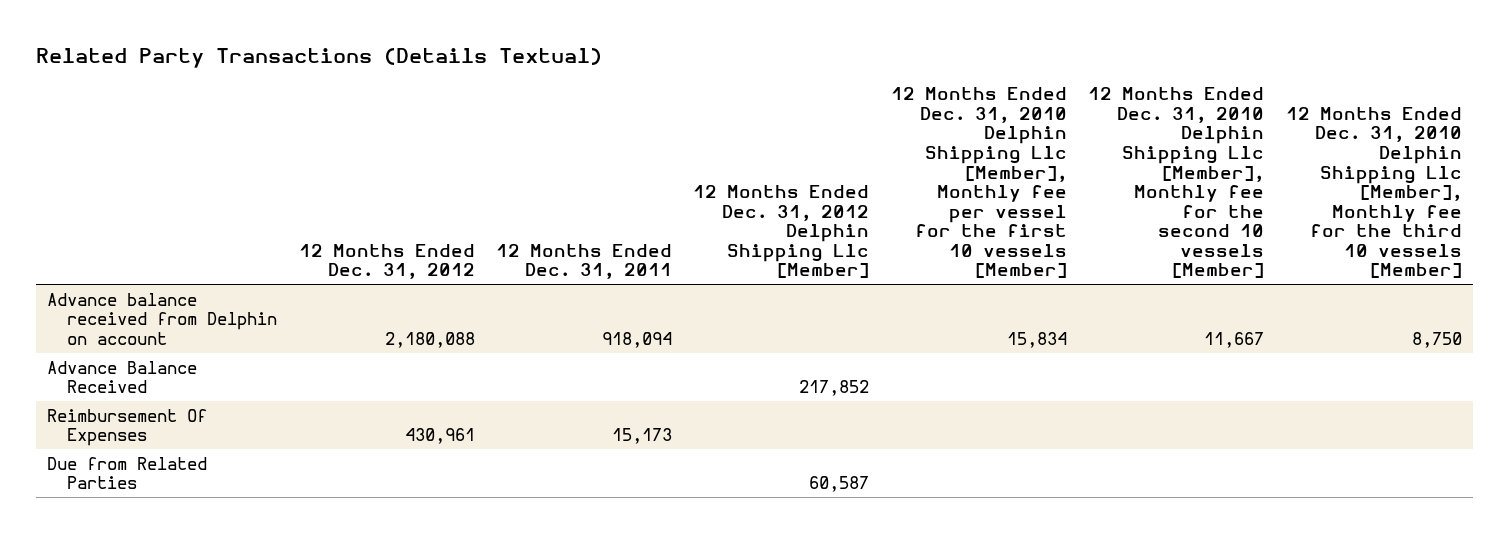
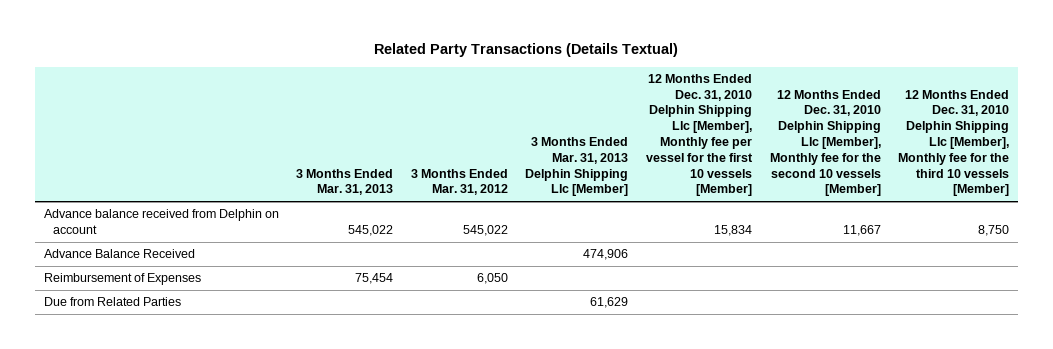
- | 12 Months Ended Dec. 31, 2012 | 12 Months Ended Dec. 31, 2011 | 12 Months Ended Dec. 31, 2012 Delphin Shipping Llc [Member] | 12 Months Ended Dec. 31, 2010 Delphin Shipping Llc [Member], Monthly fee per vessel for the first 10 vessels [Member] | 12 Months Ended Dec. 31, 2010 Delphin Shipping Llc [Member], Monthly fee for the second 10 vessels [Member] | 12 Months Ended Dec. 31, 2010 Delphin Shipping Llc [Member], Monthly fee for the third 10 vessels [Member]
+ | 3 Months Ended Mar. 31, 2013 | 3 Months Ended Mar. 31, 2012 | 3 Months Ended Mar. 31, 2013 Delphin Shipping Llc [Member] | 12 Months Ended Dec. 31, 2010 Delphin Shipping Llc [Member], Monthly fee per vessel for the first 10 vessels [Member] | 12 Months Ended Dec. 31, 2010 Delphin Shipping Llc [Member], Monthly fee for the second 10 vessels [Member] | 12 Months Ended Dec. 31, 2010 Delphin Shipping Llc [Member], Monthly fee for the third 10 vessels [Member]
- Reimbursement Of Expenses | 430,961 | 15,173 | | | |
+ Reimbursement of Expenses | 75,454 | 6,050 | | | |

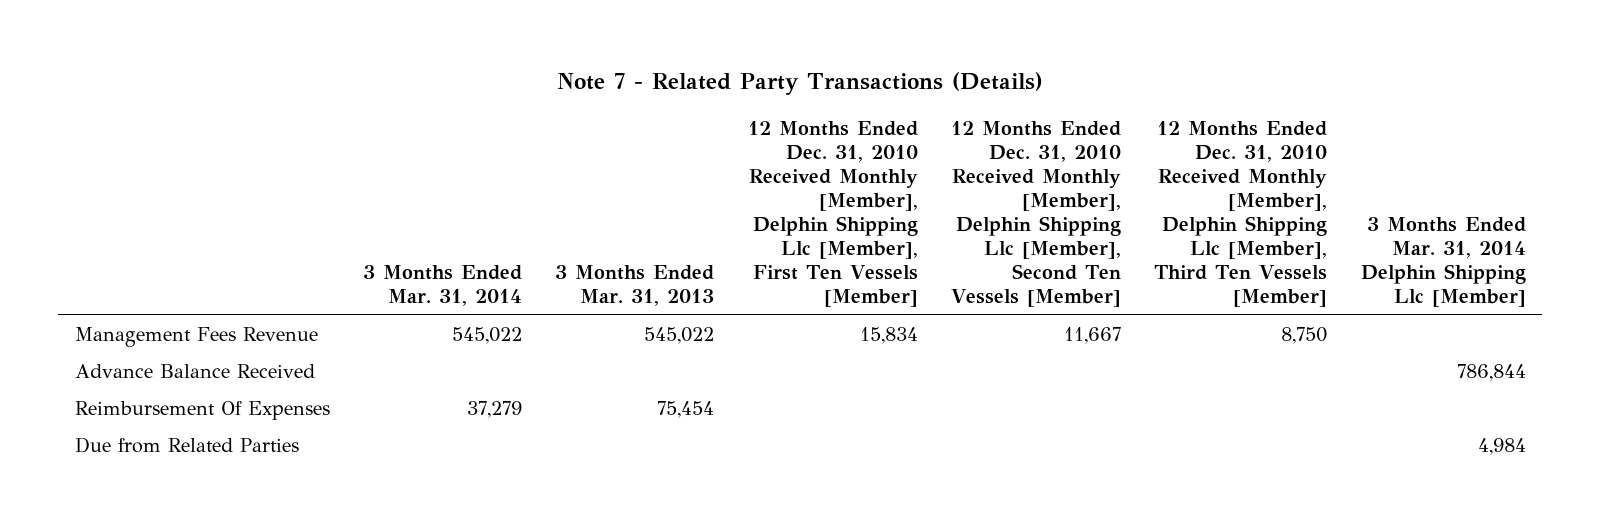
- Related Party Transactions (Details Textual)
+ Note 7 - Related Party Transactions (Details)
- | 3 Months Ended Mar. 31, 2013 | 3 Months Ended Mar. 31, 2012 | 3 Months Ended Mar. 31, 2013 Delphin Shipping Llc [Member] | 12 Months Ended Dec. 31, 2010 Delphin Shipping Llc [Member], Monthly fee per vessel for the first 10 vessels [Member] | 12 Months Ended Dec. 31, 2010 Delphin Shipping Llc [Member], Monthly fee for the second 10 vessels [Member] | 12 Months Ended Dec. 31, 2010 Delphin Shipping Llc [Member], Monthly fee for the third 10 vessels [Member]
+ | 3 Months Ended Mar. 31, 2014 | 3 Months Ended Mar. 31, 2013 | 12 Months Ended Dec. 31, 2010 Received Monthly [Member], Delphin Shipping Llc [Member], First Ten Vessels [Member] | 12 Months Ended Dec. 31, 2010 Received Monthly [Member], Delphin Shipping Llc [Member], Second Ten Vessels [Member] | 12 Months Ended Dec. 31, 2010 Received Monthly [Member], Delphin Shipping Llc [Member], Third Ten Vessels [Member] | 3 Months Ended Mar. 31, 2014 Delphin Shipping Llc [Member]
- Advance balance received from Delphin on account | 545,022 | 545,022 | | 15,834 | 11,667 | 8,750
+ Management Fees Revenue | 545,022 | 545,022 | 15,834 | 11,667 | 8,750 |
- Reimbursement of Expenses | 75,454 | 6,050 | | | |
+ Reimbursement Of Expenses | 37,279 | 75,454 | | | |

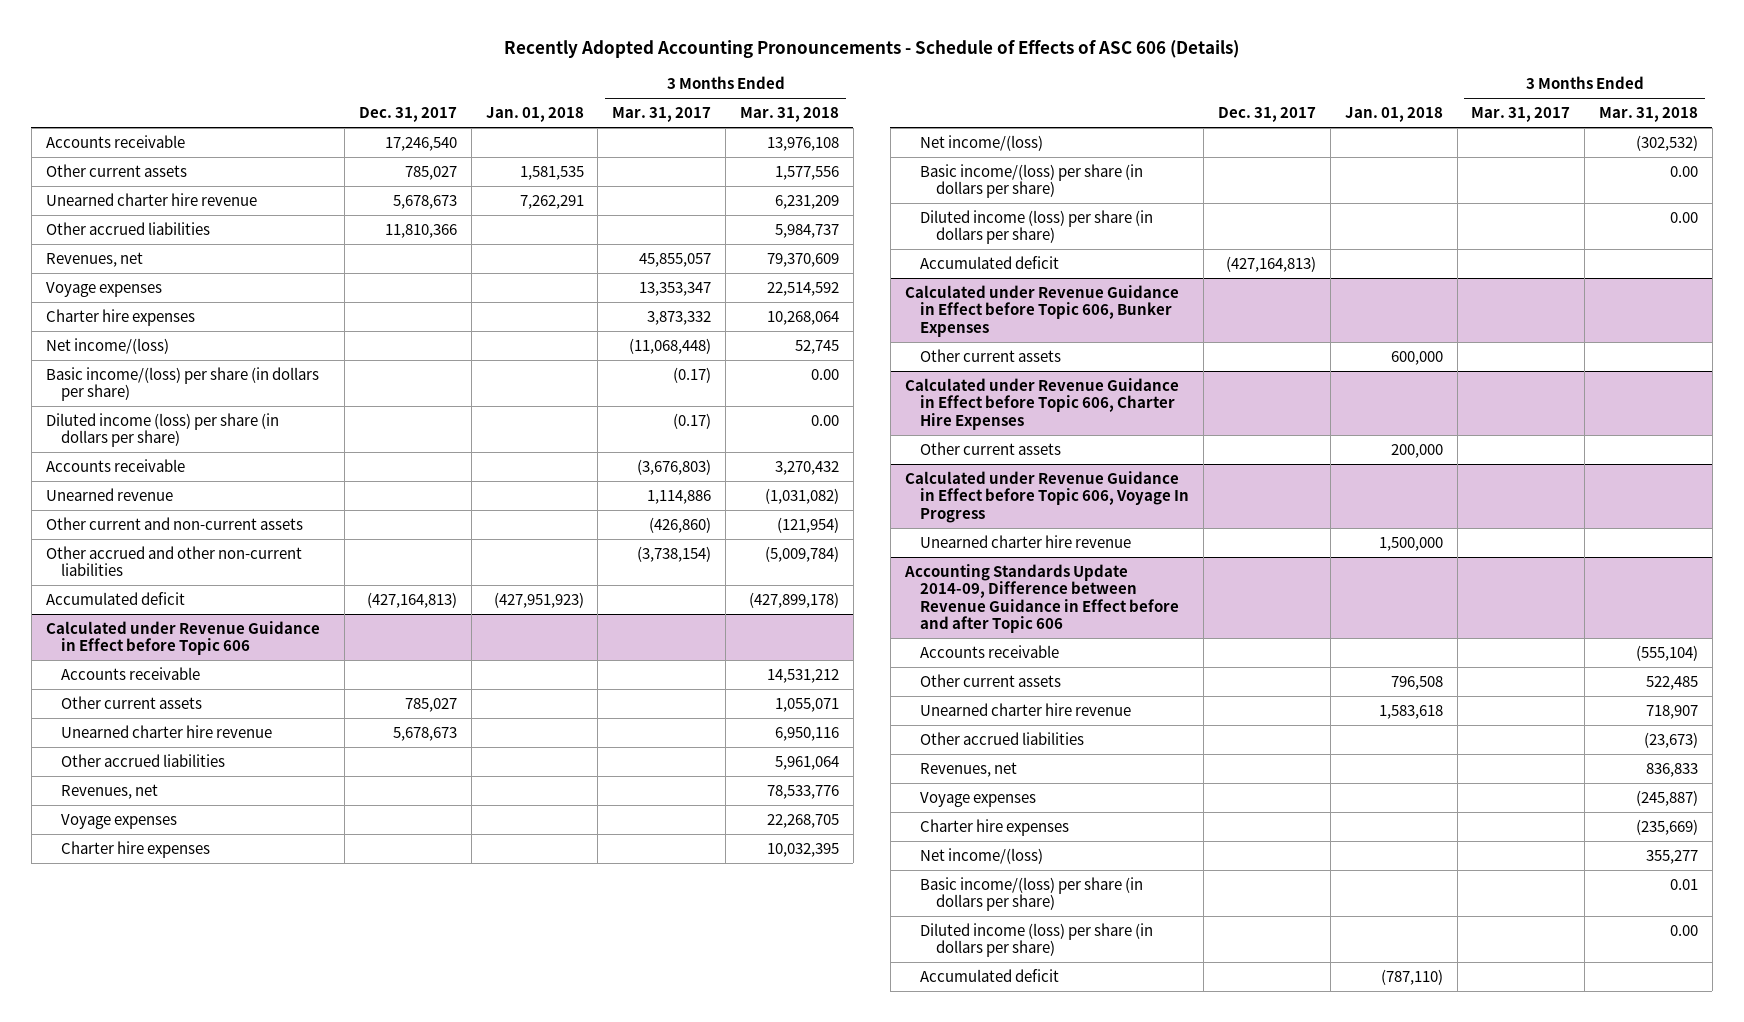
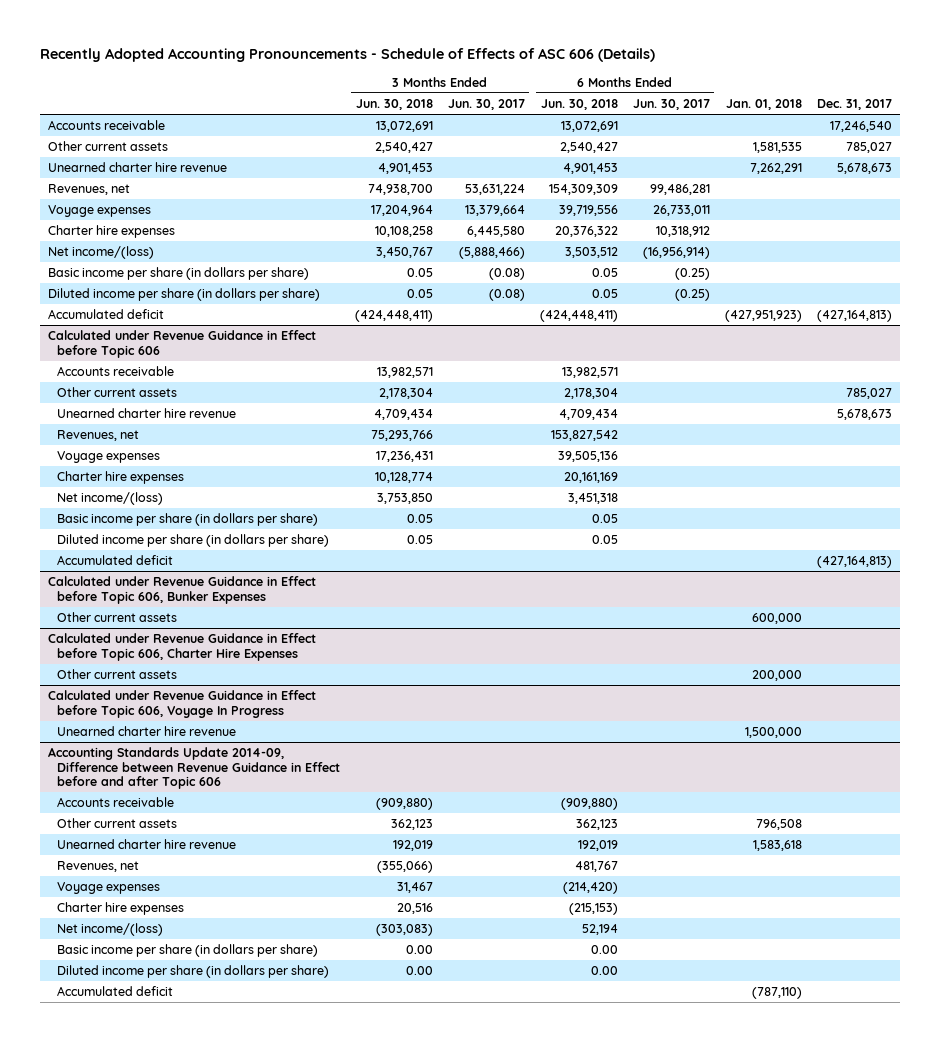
- | Dec. 31, 2017 | Jan. 01, 2018 | 3 Months Ended Mar. 31, 2017 | 3 Months Ended Mar. 31, 2018
+ | 3 Months Ended Jun. 30, 2018 | 3 Months Ended Jun. 30, 2017 | 6 Months Ended Jun. 30, 2018 | 6 Months Ended Jun. 30, 2017 | Jan. 01, 2018 | Dec. 31, 2017
- Other accrued liabilities | 11,810,366 | | | 5,984,737
- Basic income/(loss) per share (in dollars per share) | | | (0.17) | 0.00
- Diluted income (loss) per share (in dollars per share) | | | (0.17) | 0.00
- Accounts receivable | | | (3,676,803) | 3,270,432
- Unearned revenue | | | 1,114,886 | (1,031,082)
- Other current and non-current assets | | | (426,860) | (121,954)
- Other accrued and other non-current liabilities | | | (3,738,154) | (5,009,784)
+ Basic income per share (in dollars per share) | 0.05 | (0.08) | 0.05 | (0.25) | |
+ Diluted income per share (in dollars per share) | 0.05 | (0.08) | 0.05 | (0.25) | |
@ Calculated under Revenue Guidance in Effect before Topic 606
- Other accrued liabilities | | | | 5,961,064
- Basic income/(loss) per share (in dollars per share) | | | | 0.00
- Diluted income (loss) per share (in dollars per share) | | | | 0.00
+ Basic income per share (in dollars per share) | 0.05 | | 0.05 | | |
+ Diluted income per share (in dollars per share) | 0.05 | | 0.05 | | |
@ Accounting Standards Update 2014-09, Difference between Revenue Guidance in Effect before and after Topic 606
- Other accrued liabilities | | | | (23,673)
- Basic income/(loss) per share (in dollars per share) | | | | 0.01
- Diluted income (loss) per share (in dollars per share) | | | | 0.00
+ Basic income per share (in dollars per share) | 0.00 | | 0.00 | | |
+ Diluted income per share (in dollars per share) | 0.00 | | 0.00 | | |

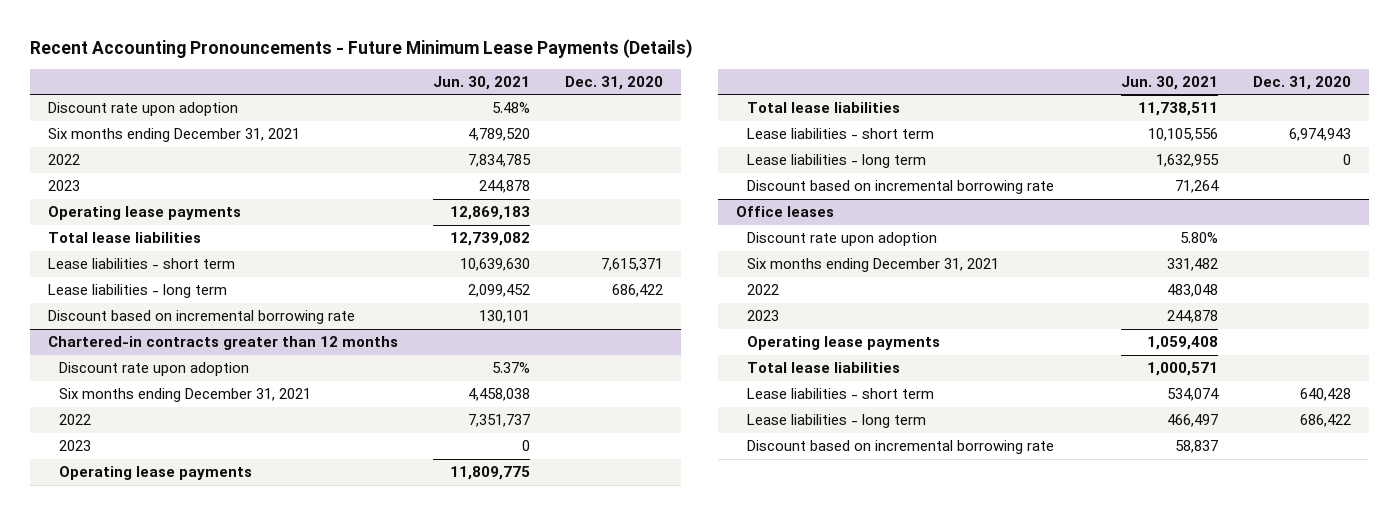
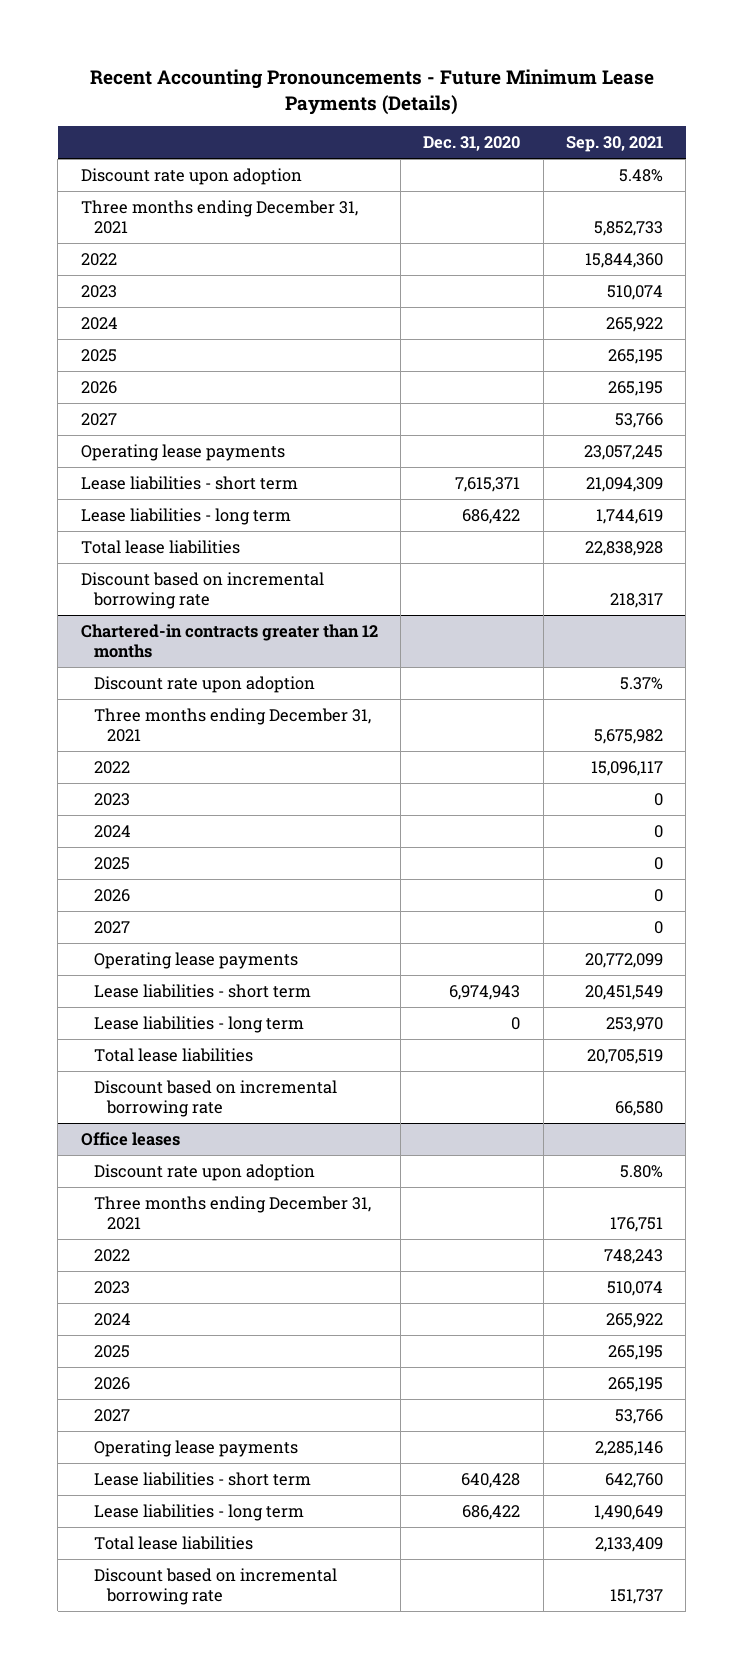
- | Jun. 30, 2021 | Dec. 31, 2020
+ | Dec. 31, 2020 | Sep. 30, 2021
- Six months ending December 31, 2021 | 4,789,520 |
+ Three months ending December 31, 2021 | | 5,852,733
+ 2024 | | 265,922
+ 2025 | | 265,195
+ 2026 | | 265,195
+ 2027 | | 53,766
moved down: Total lease liabilities | | 22,838,928
@ Chartered-in contracts greater than 12 months
- Six months ending December 31, 2021 | 4,458,038 |
+ Three months ending December 31, 2021 | | 5,675,982
+ 2024 | | 0
+ 2025 | | 0
+ 2026 | | 0
+ 2027 | | 0
moved down: Total lease liabilities | | 20,705,519
@ Office leases
- Six months ending December 31, 2021 | 331,482 |
+ Three months ending December 31, 2021 | | 176,751
+ 2024 | | 265,922
+ 2025 | | 265,195
+ 2026 | | 265,195
+ 2027 | | 53,766
moved down: Total lease liabilities | | 2,133,409

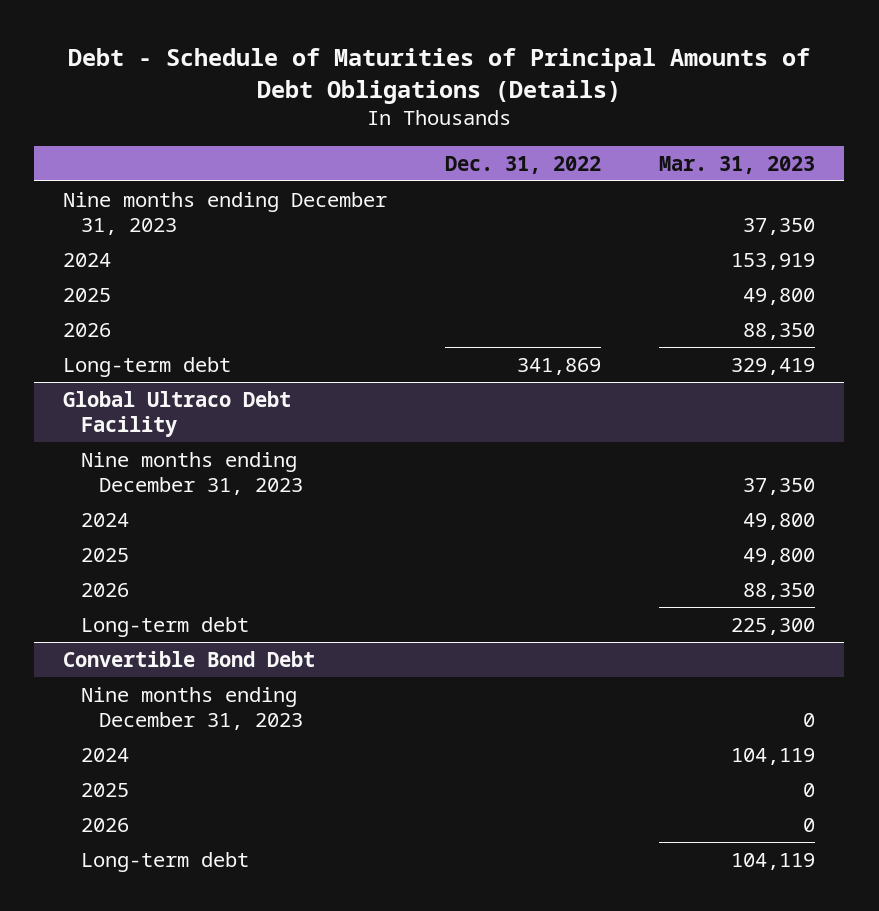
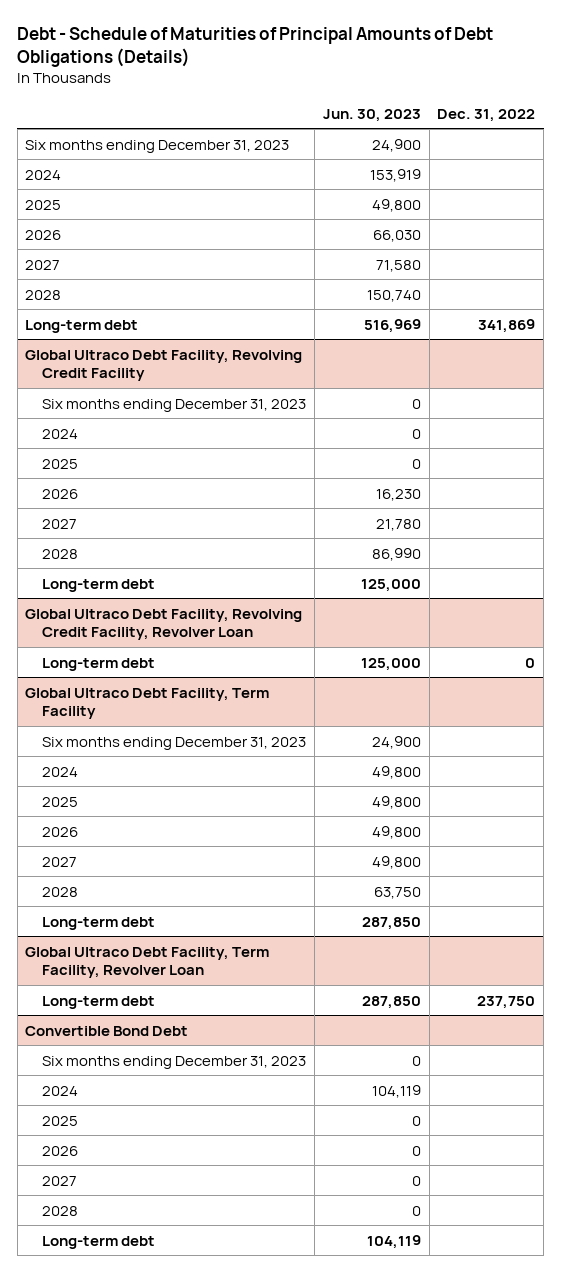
- | Dec. 31, 2022 | Mar. 31, 2023
+ | Jun. 30, 2023 | Dec. 31, 2022
- Nine months ending December 31, 2023 | | 37,350
+ Six months ending December 31, 2023 | 24,900 |
+ 2027 | 71,580 |
+ 2028 | 150,740 |
- Global Ultraco Debt Facility
- Nine months ending December 31, 2023 | | 37,350
+ Global Ultraco Debt Facility, Revolving Credit Facility
+ Six months ending December 31, 2023 | 0 |
+ 2024 | 0 |
+ 2025 | 0 |
+ 2026 | 16,230 |
+ 2027 | 21,780 |
+ 2028 | 86,990 |
+ Long-term debt | 125,000 |
+ Global Ultraco Debt Facility, Revolving Credit Facility, Revolver Loan
+ Long-term debt | 125,000 | 0
+ Global Ultraco Debt Facility, Term Facility
+ Six months ending December 31, 2023 | 24,900 |
+ 2027 | 49,800 |
+ 2028 | 63,750 |
+ Global Ultraco Debt Facility, Term Facility, Revolver Loan
+ Long-term debt | 287,850 | 237,750
@ Convertible Bond Debt
- Nine months ending December 31, 2023 | | 0
+ Six months ending December 31, 2023 | 0 |
+ 2027 | 0 |
+ 2028 | 0 |

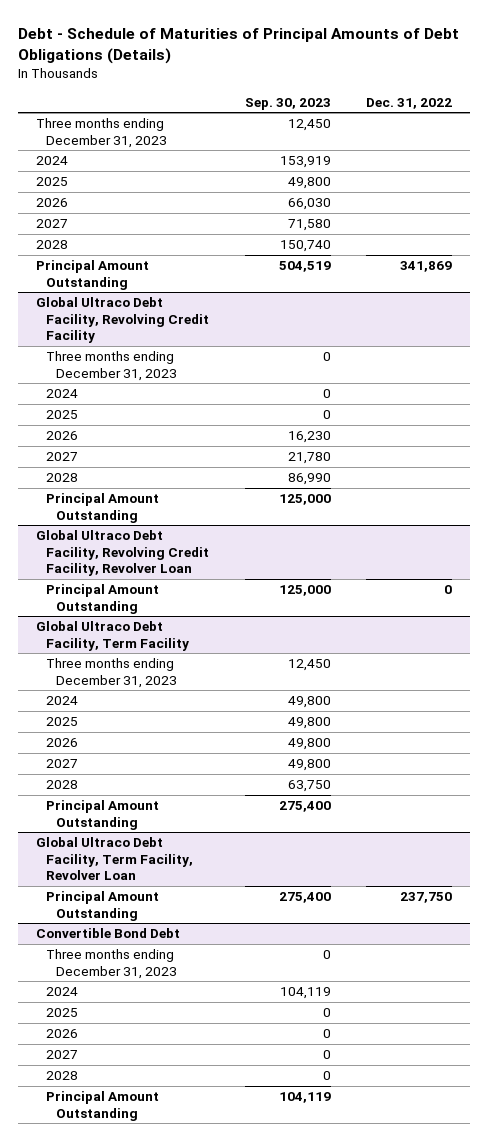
- | Jun. 30, 2023 | Dec. 31, 2022
+ | Sep. 30, 2023 | Dec. 31, 2022
- Six months ending December 31, 2023 | 24,900 |
+ Three months ending December 31, 2023 | 12,450 |
- Long-term debt | 516,969 | 341,869
+ Principal Amount Outstanding | 504,519 | 341,869
@ Global Ultraco Debt Facility, Revolving Credit Facility
- Six months ending December 31, 2023 | 0 |
+ Three months ending December 31, 2023 | 0 |
- Long-term debt | 125,000 |
+ Principal Amount Outstanding | 125,000 |
@ Global Ultraco Debt Facility, Revolving Credit Facility, Revolver Loan
- Long-term debt | 125,000 | 0
+ Principal Amount Outstanding | 125,000 | 0
@ Global Ultraco Debt Facility, Term Facility
- Six months ending December 31, 2023 | 24,900 |
+ Three months ending December 31, 2023 | 12,450 |
- Long-term debt | 287,850 |
+ Principal Amount Outstanding | 275,400 |
@ Global Ultraco Debt Facility, Term Facility, Revolver Loan
- Long-term debt | 287,850 | 237,750
+ Principal Amount Outstanding | 275,400 | 237,750
@ Convertible Bond Debt
- Six months ending December 31, 2023 | 0 |
+ Three months ending December 31, 2023 | 0 |
- Long-term debt | 104,119 |
+ Principal Amount Outstanding | 104,119 |

